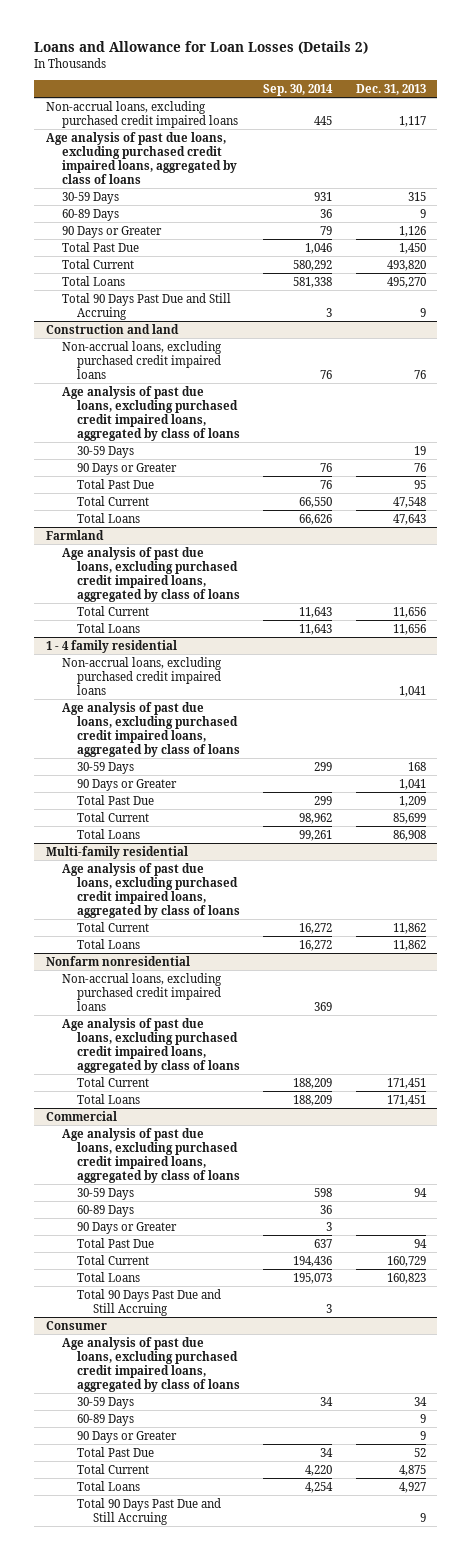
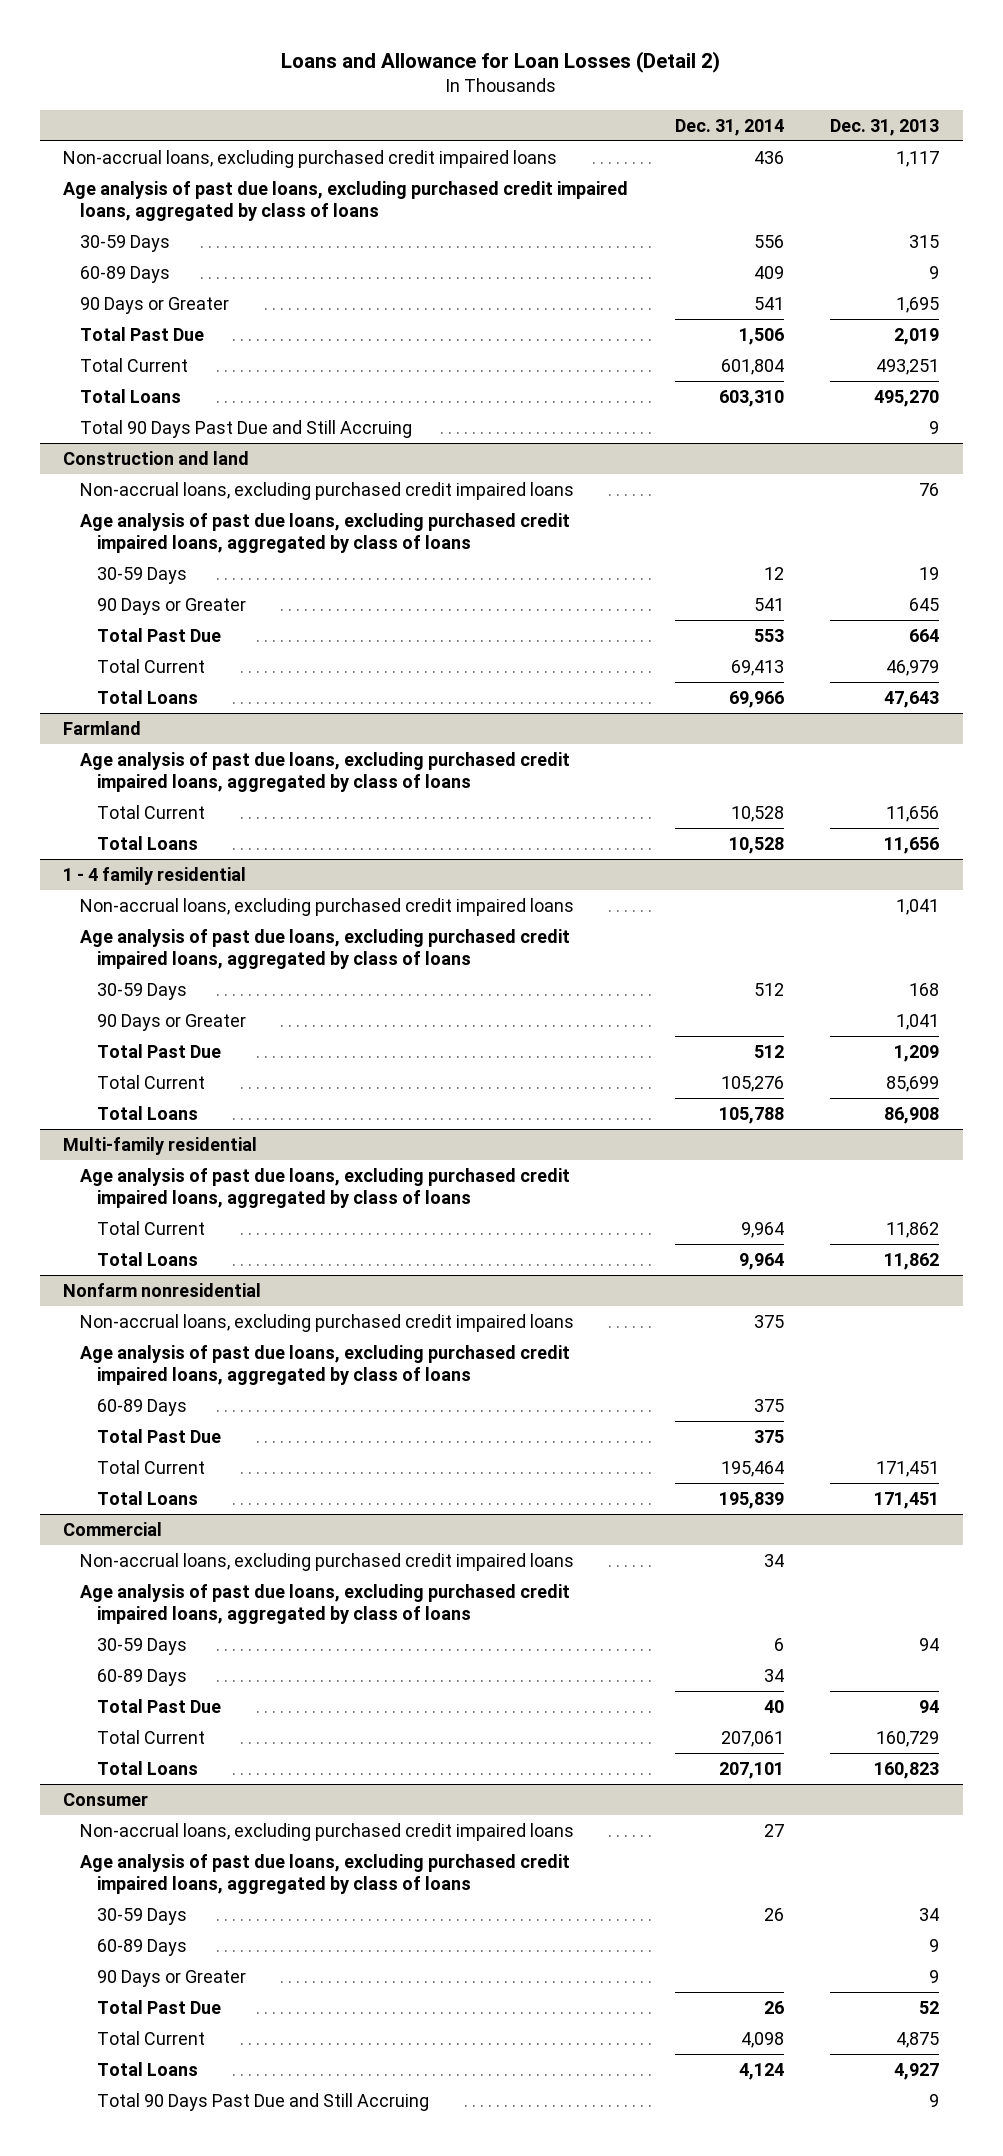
- Loans and Allowance for Loan Losses (Details 2)
+ Loans and Allowance for Loan Losses (Detail 2)
- | Sep. 30, 2014 | Dec. 31, 2013
+ | Dec. 31, 2014 | Dec. 31, 2013
- 90 Days or Greater | 79 | 1,126
- Total Past Due | 1,046 | 1,450
- Total Current | 580,292 | 493,820
+ 90 Days or Greater | 541 | 1,695
+ Total Past Due | 1,506 | 2,019
+ Total Current | 601,804 | 493,251
@ Construction and land
- 90 Days or Greater | 76 | 76
- Total Past Due | 76 | 95
- Total Current | 66,550 | 47,548
+ 90 Days or Greater | 541 | 645
+ Total Past Due | 553 | 664
+ Total Current | 69,413 | 46,979
@ Nonfarm nonresidential
+ 60-89 Days | 375 |
+ Total Past Due | 375 |
@ Commercial
+ Non-accrual loans, excluding purchased credit impaired loans | 34 |
- 90 Days or Greater | 3 |
- Total 90 Days Past Due and Still Accruing | 3 |
@ Consumer
+ Non-accrual loans, excluding purchased credit impaired loans | 27 |

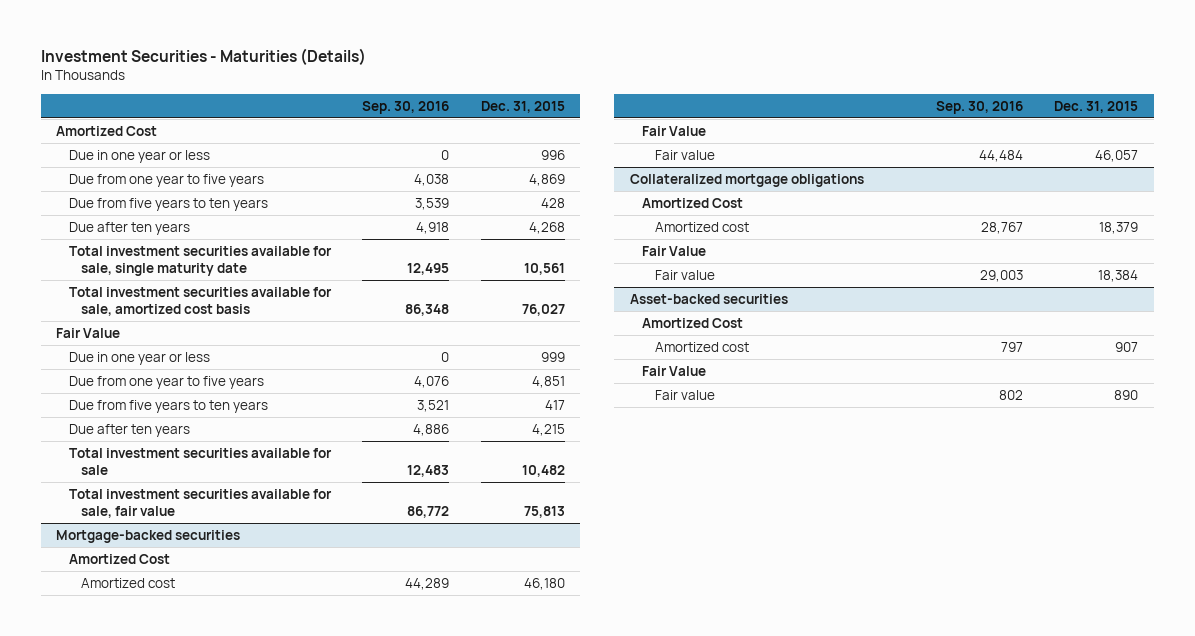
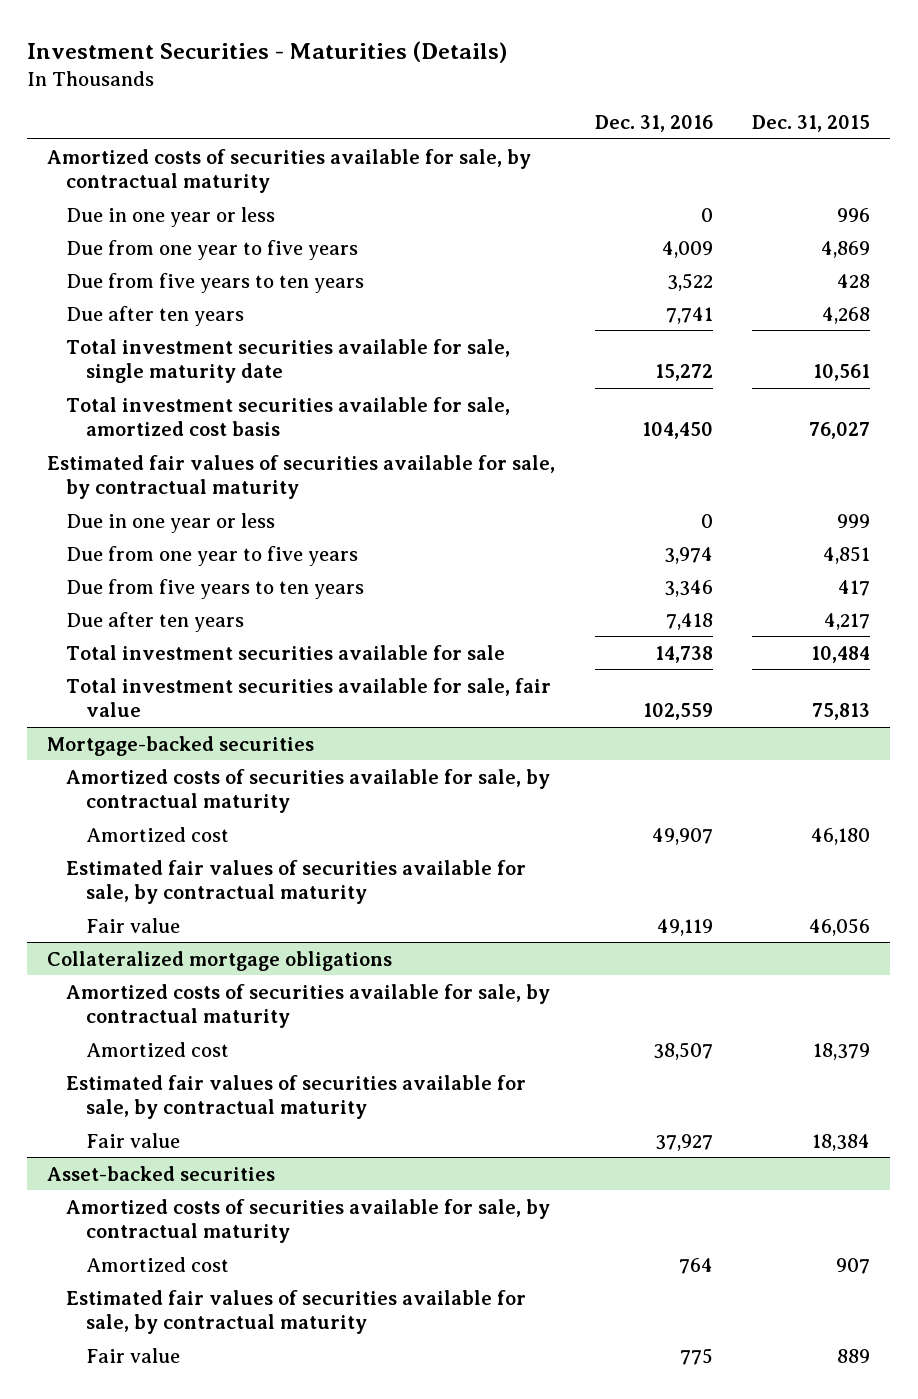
- | Sep. 30, 2016 | Dec. 31, 2015
+ | Dec. 31, 2016 | Dec. 31, 2015
- Amortized Cost
+ Amortized costs of securities available for sale, by contractual maturity
- Fair Value
+ Estimated fair values of securities available for sale, by contractual maturity
- Due after ten years | 4,886 | 4,215
- Total investment securities available for sale | 12,483 | 10,482
+ Due after ten years | 7,418 | 4,217
+ Total investment securities available for sale | 14,738 | 10,484
@ Mortgage-backed securities
- Amortized Cost
+ Amortized costs of securities available for sale, by contractual maturity
- Fair Value
- Fair value | 44,484 | 46,057
+ Estimated fair values of securities available for sale, by contractual maturity
+ Fair value | 49,119 | 46,056
@ Collateralized mortgage obligations
- Amortized Cost
+ Amortized costs of securities available for sale, by contractual maturity
- Fair Value
+ Estimated fair values of securities available for sale, by contractual maturity
@ Asset-backed securities
- Amortized Cost
+ Amortized costs of securities available for sale, by contractual maturity
- Fair Value
- Fair value | 802 | 890
+ Estimated fair values of securities available for sale, by contractual maturity
+ Fair value | 775 | 889

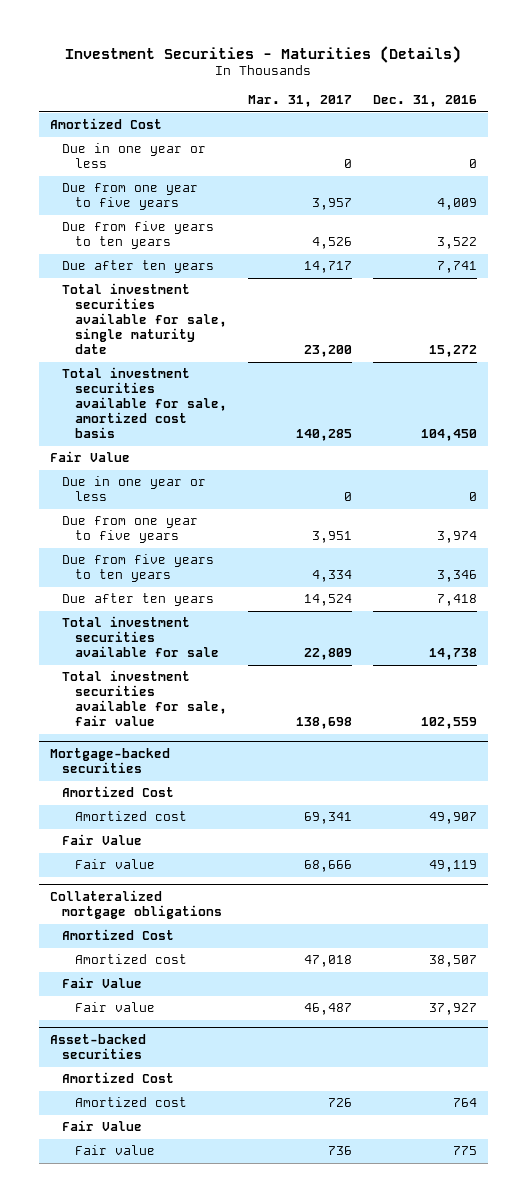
- | Dec. 31, 2016 | Dec. 31, 2015
+ | Mar. 31, 2017 | Dec. 31, 2016
- Amortized costs of securities available for sale, by contractual maturity
+ Amortized Cost
- Estimated fair values of securities available for sale, by contractual maturity
+ Fair Value
@ Mortgage-backed securities
- Amortized costs of securities available for sale, by contractual maturity
+ Amortized Cost
- Estimated fair values of securities available for sale, by contractual maturity
+ Fair Value
@ Collateralized mortgage obligations
- Amortized costs of securities available for sale, by contractual maturity
+ Amortized Cost
- Estimated fair values of securities available for sale, by contractual maturity
+ Fair Value
@ Asset-backed securities
- Amortized costs of securities available for sale, by contractual maturity
+ Amortized Cost
- Estimated fair values of securities available for sale, by contractual maturity
+ Fair Value

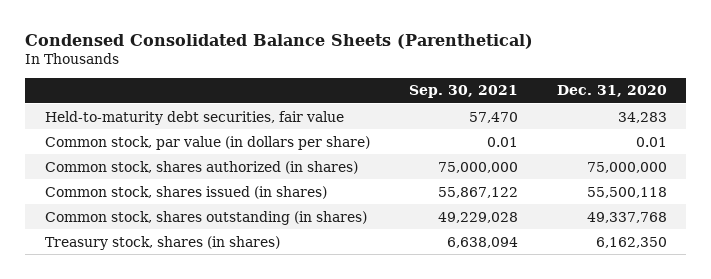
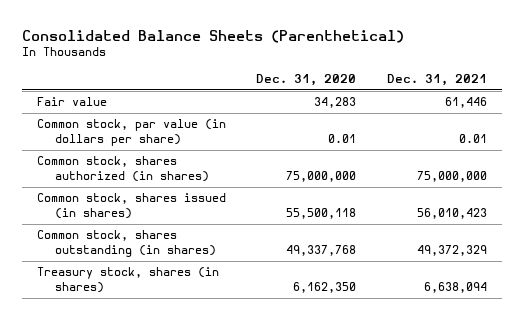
- Condensed Consolidated Balance Sheets (Parenthetical)
+ Consolidated Balance Sheets (Parenthetical)
- | Sep. 30, 2021 | Dec. 31, 2020
+ | Dec. 31, 2020 | Dec. 31, 2021
- Held-to-maturity debt securities, fair value | 57,470 | 34,283
+ Fair value | 34,283 | 61,446

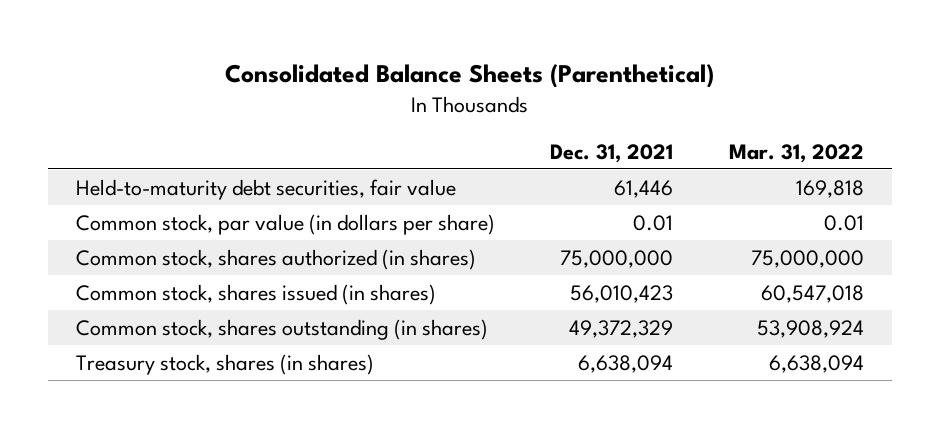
- | Dec. 31, 2020 | Dec. 31, 2021
+ | Dec. 31, 2021 | Mar. 31, 2022
- Fair value | 34,283 | 61,446
+ Held-to-maturity debt securities, fair value | 61,446 | 169,818

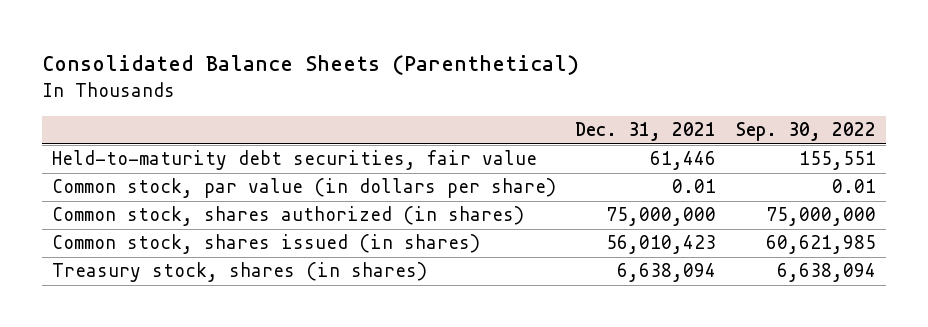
- | Dec. 31, 2021 | Mar. 31, 2022
+ | Dec. 31, 2021 | Sep. 30, 2022
- Common stock, shares outstanding (in shares) | 49,372,329 | 53,908,924

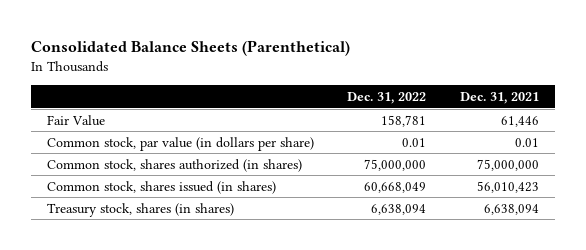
- | Dec. 31, 2021 | Sep. 30, 2022
+ | Dec. 31, 2022 | Dec. 31, 2021
- Held-to-maturity debt securities, fair value | 61,446 | 155,551
+ Fair Value | 158,781 | 61,446

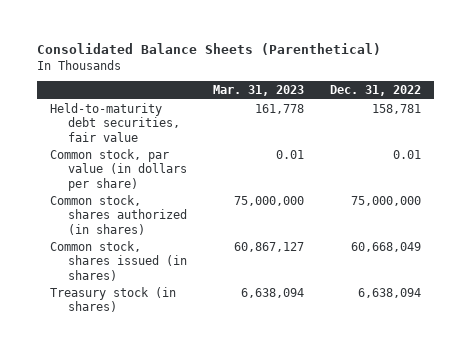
- | Dec. 31, 2022 | Dec. 31, 2021
+ | Mar. 31, 2023 | Dec. 31, 2022
- Fair Value | 158,781 | 61,446
+ Held-to-maturity debt securities, fair value | 161,778 | 158,781
- Treasury stock, shares (in shares) | 6,638,094 | 6,638,094
+ Treasury stock (in shares) | 6,638,094 | 6,638,094

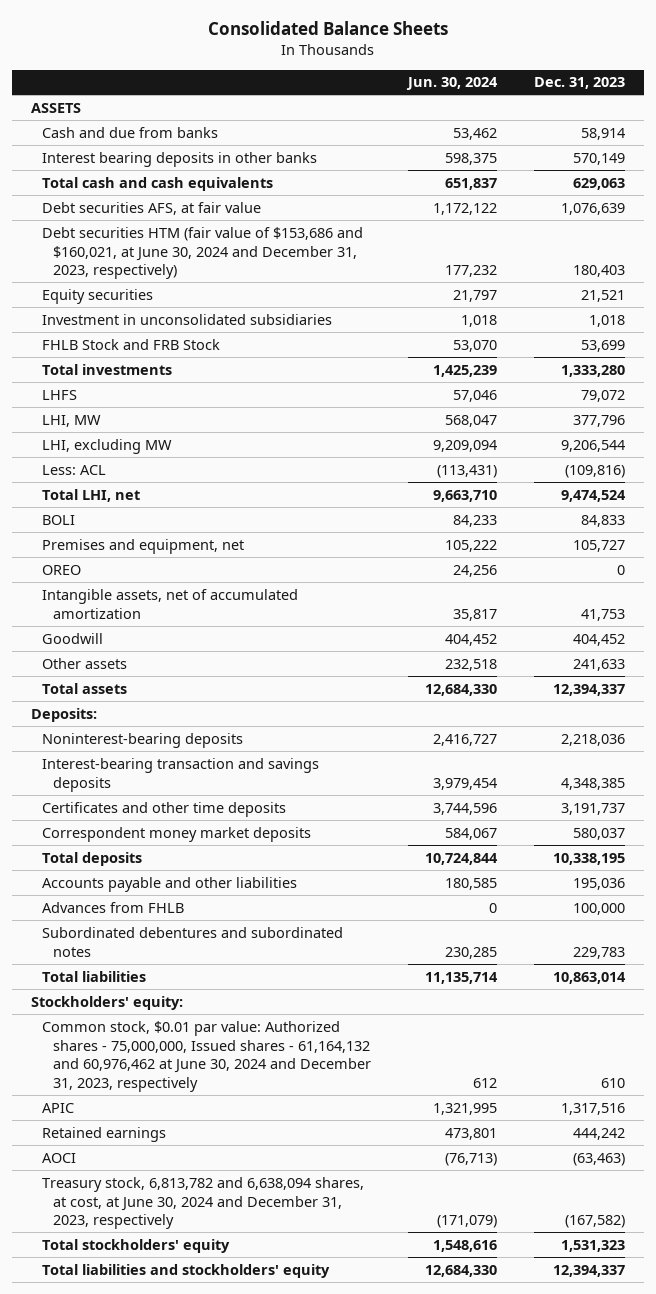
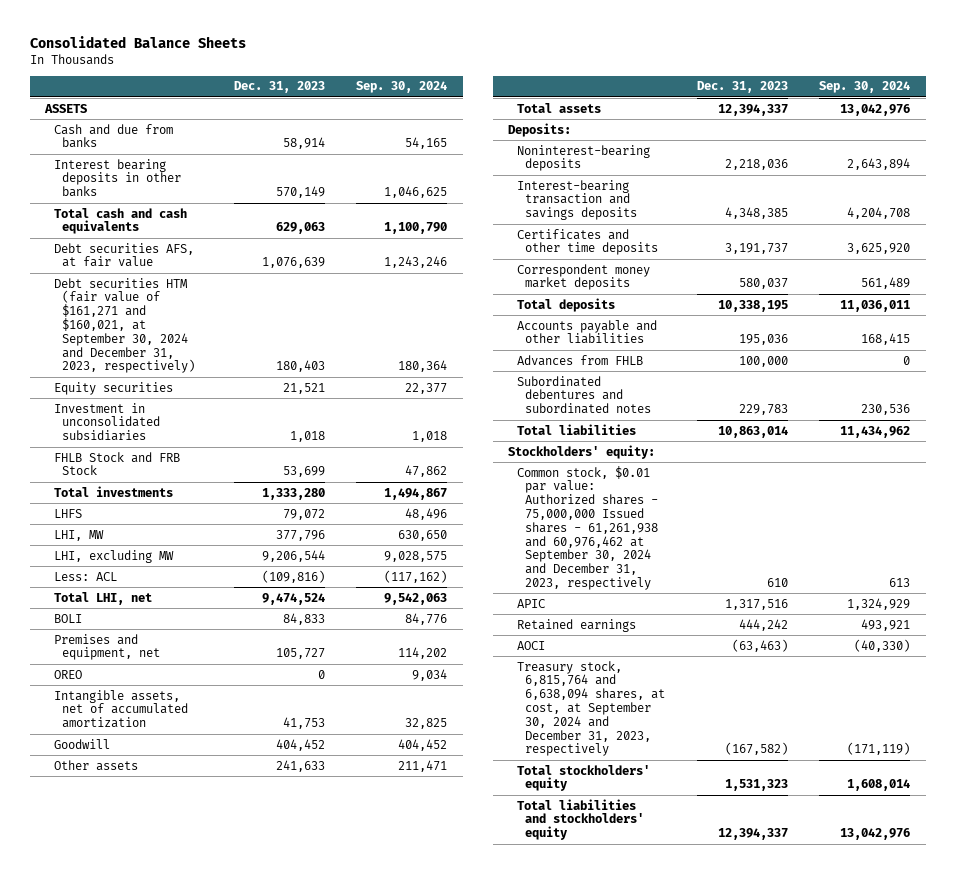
- | Jun. 30, 2024 | Dec. 31, 2023
+ | Dec. 31, 2023 | Sep. 30, 2024
- Debt securities HTM (fair value of $153,686 and $160,021, at June 30, 2024 and December 31, 2023, respectively) | 177,232 | 180,403
+ Debt securities HTM (fair value of $161,271 and $160,021, at September 30, 2024 and December 31, 2023, respectively) | 180,403 | 180,364
- Common stock, $0.01 par value: Authorized shares - 75,000,000, Issued shares - 61,164,132 and 60,976,462 at June 30, 2024 and December 31, 2023, respectively | 612 | 610
+ Common stock, $0.01 par value: Authorized shares - 75,000,000 Issued shares - 61,261,938 and 60,976,462 at September 30, 2024 and December 31, 2023, respectively | 610 | 613
- Treasury stock, 6,813,782 and 6,638,094 shares, at cost, at June 30, 2024 and December 31, 2023, respectively | (171,079) | (167,582)
+ Treasury stock, 6,815,764 and 6,638,094 shares, at cost, at September 30, 2024 and December 31, 2023, respectively | (167,582) | (171,119)

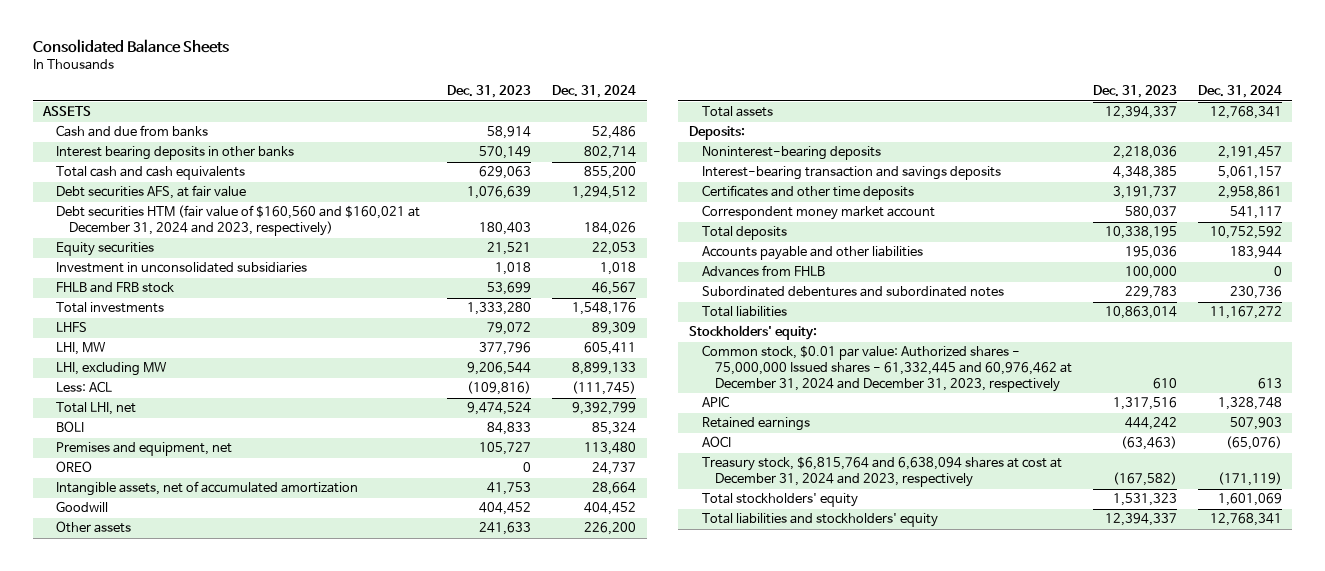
- | Dec. 31, 2023 | Sep. 30, 2024
+ | Dec. 31, 2023 | Dec. 31, 2024
- Debt securities HTM (fair value of $161,271 and $160,021, at September 30, 2024 and December 31, 2023, respectively) | 180,403 | 180,364
+ Debt securities HTM (fair value of $160,560 and $160,021 at December 31, 2024 and 2023, respectively) | 180,403 | 184,026
- FHLB Stock and FRB Stock | 53,699 | 47,862
+ FHLB and FRB stock | 53,699 | 46,567
- Correspondent money market deposits | 580,037 | 561,489
+ Correspondent money market account | 580,037 | 541,117
- Common stock, $0.01 par value: Authorized shares - 75,000,000 Issued shares - 61,261,938 and 60,976,462 at September 30, 2024 and December 31, 2023, respectively | 610 | 613
+ Common stock, $0.01 par value: Authorized shares - 75,000,000 Issued shares - 61,332,445 and 60,976,462 at December 31, 2024 and December 31, 2023, respectively | 610 | 613
- Treasury stock, 6,815,764 and 6,638,094 shares, at cost, at September 30, 2024 and December 31, 2023, respectively | (167,582) | (171,119)
+ Treasury stock, $6,815,764 and 6,638,094 shares at cost at December 31, 2024 and 2023, respectively | (167,582) | (171,119)

